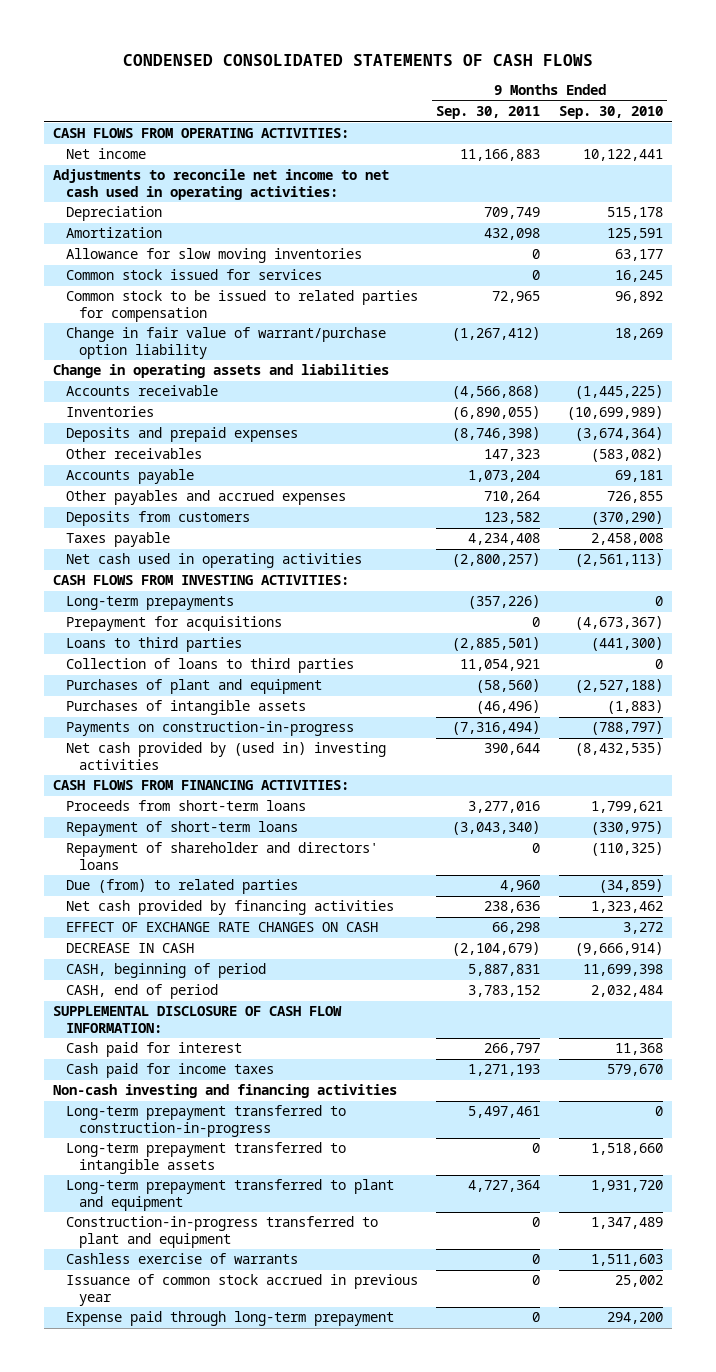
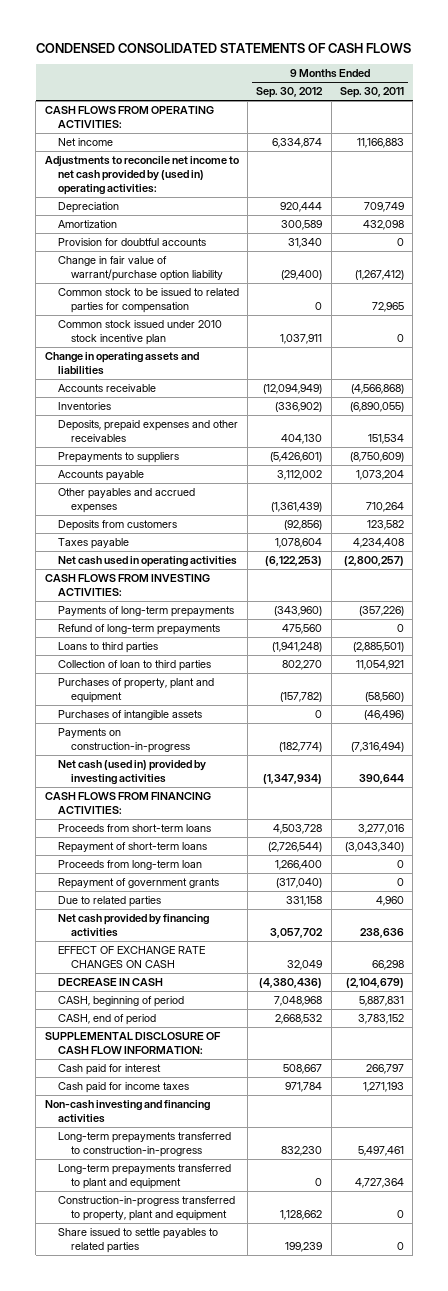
- | 9 Months Ended Sep. 30, 2011 | 9 Months Ended Sep. 30, 2010
+ | 9 Months Ended Sep. 30, 2012 | 9 Months Ended Sep. 30, 2011
- Adjustments to reconcile net income to net cash used in operating activities:
+ Adjustments to reconcile net income to net cash provided by (used in) operating activities:
- Allowance for slow moving inventories | 0 | 63,177
- Common stock issued for services | 0 | 16,245
+ Provision for doubtful accounts | 31,340 | 0
moved down: Common stock to be issued to related parties for compensation | 0 | 72,965
+ Common stock issued under 2010 stock incentive plan | 1,037,911 | 0
- Deposits and prepaid expenses | (8,746,398) | (3,674,364)
- Other receivables | 147,323 | (583,082)
+ Deposits, prepaid expenses and other receivables | 404,130 | 151,534
+ Prepayments to suppliers | (5,426,601) | (8,750,609)
- Long-term prepayments | (357,226) | 0
- Prepayment for acquisitions | 0 | (4,673,367)
+ Payments of long-term prepayments | (343,960) | (357,226)
+ Refund of long-term prepayments | 475,560 | 0
- Collection of loans to third parties | 11,054,921 | 0
- Purchases of plant and equipment | (58,560) | (2,527,188)
+ Collection of loan to third parties | 802,270 | 11,054,921
+ Purchases of property, plant and equipment | (157,782) | (58,560)
- Net cash provided by (used in) investing activities | 390,644 | (8,432,535)
+ Net cash (used in) provided by investing activities | (1,347,934) | 390,644
- Repayment of shareholder and directors' loans | 0 | (110,325)
- Due (from) to related parties | 4,960 | (34,859)
+ Proceeds from long-term loan | 1,266,400 | 0
+ Repayment of government grants | (317,040) | 0
+ Due to related parties | 331,158 | 4,960
- Long-term prepayment transferred to construction-in-progress | 5,497,461 | 0
- Long-term prepayment transferred to intangible assets | 0 | 1,518,660
- Long-term prepayment transferred to plant and equipment | 4,727,364 | 1,931,720
- Construction-in-progress transferred to plant and equipment | 0 | 1,347,489
- Cashless exercise of warrants | 0 | 1,511,603
- Issuance of common stock accrued in previous year | 0 | 25,002
- Expense paid through long-term prepayment | 0 | 294,200
+ Long-term prepayments transferred to construction-in-progress | 832,230 | 5,497,461
+ Long-term prepayments transferred to plant and equipment | 0 | 4,727,364
+ Construction-in-progress transferred to property, plant and equipment | 1,128,662 | 0
+ Share issued to settle payables to related parties | 199,239 | 0

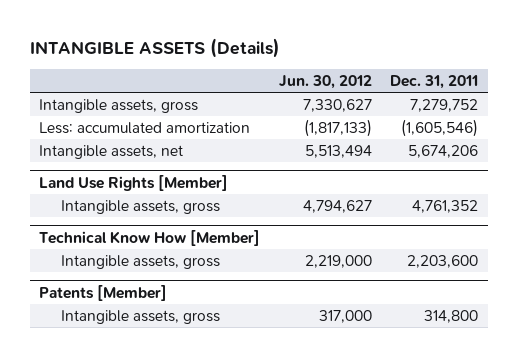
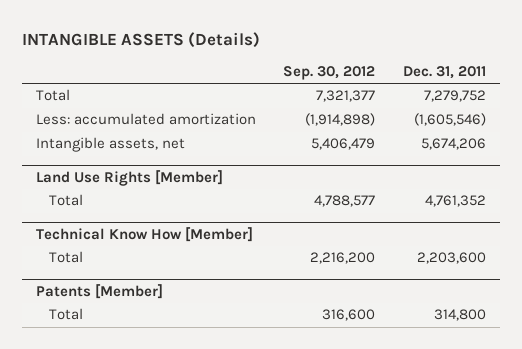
- | Jun. 30, 2012 | Dec. 31, 2011
+ | Sep. 30, 2012 | Dec. 31, 2011
- Intangible assets, gross | 7,330,627 | 7,279,752
+ Total | 7,321,377 | 7,279,752
@ Land Use Rights [Member]
- Intangible assets, gross | 4,794,627 | 4,761,352
+ Total | 4,788,577 | 4,761,352
@ Technical Know How [Member]
- Intangible assets, gross | 2,219,000 | 2,203,600
+ Total | 2,216,200 | 2,203,600
@ Patents [Member]
- Intangible assets, gross | 317,000 | 314,800
+ Total | 316,600 | 314,800

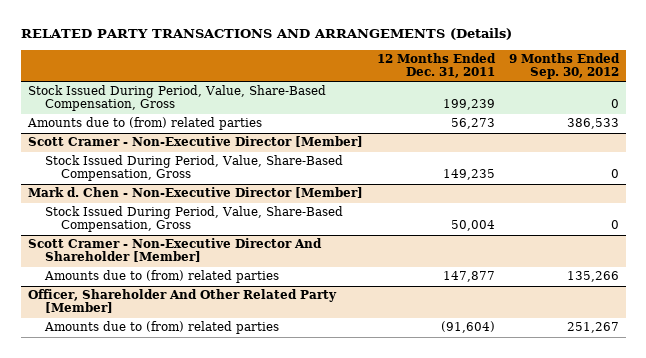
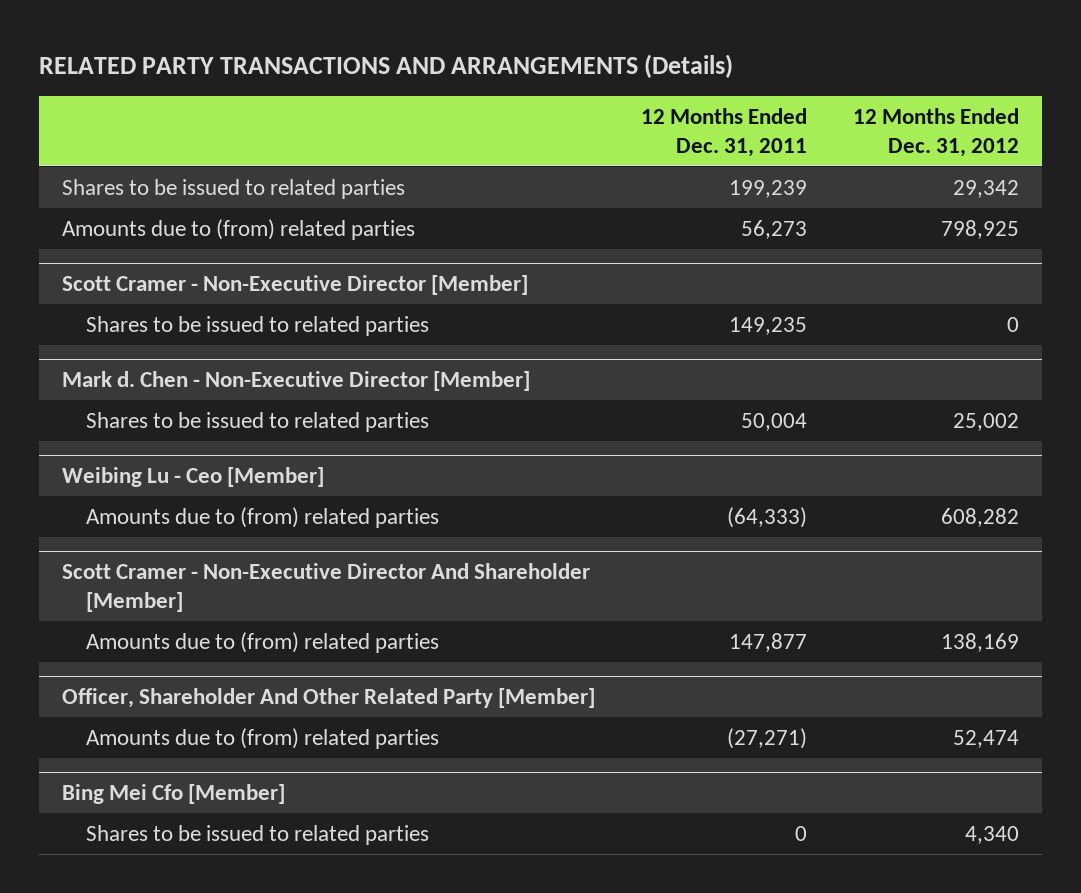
- | 12 Months Ended Dec. 31, 2011 | 9 Months Ended Sep. 30, 2012
+ | 12 Months Ended Dec. 31, 2011 | 12 Months Ended Dec. 31, 2012
- Stock Issued During Period, Value, Share-Based Compensation, Gross | 199,239 | 0
+ Shares to be issued to related parties | 199,239 | 29,342
@ Scott Cramer - Non-Executive Director [Member]
- Stock Issued During Period, Value, Share-Based Compensation, Gross | 149,235 | 0
+ Shares to be issued to related parties | 149,235 | 0
@ Mark d. Chen - Non-Executive Director [Member]
- Stock Issued During Period, Value, Share-Based Compensation, Gross | 50,004 | 0
+ Shares to be issued to related parties | 50,004 | 25,002
+ Weibing Lu - Ceo [Member]
+ Amounts due to (from) related parties | (64,333) | 608,282
@ Officer, Shareholder And Other Related Party [Member]
- Amounts due to (from) related parties | (91,604) | 251,267
+ Amounts due to (from) related parties | (27,271) | 52,474
+ Bing Mei Cfo [Member]
+ Shares to be issued to related parties | 0 | 4,340

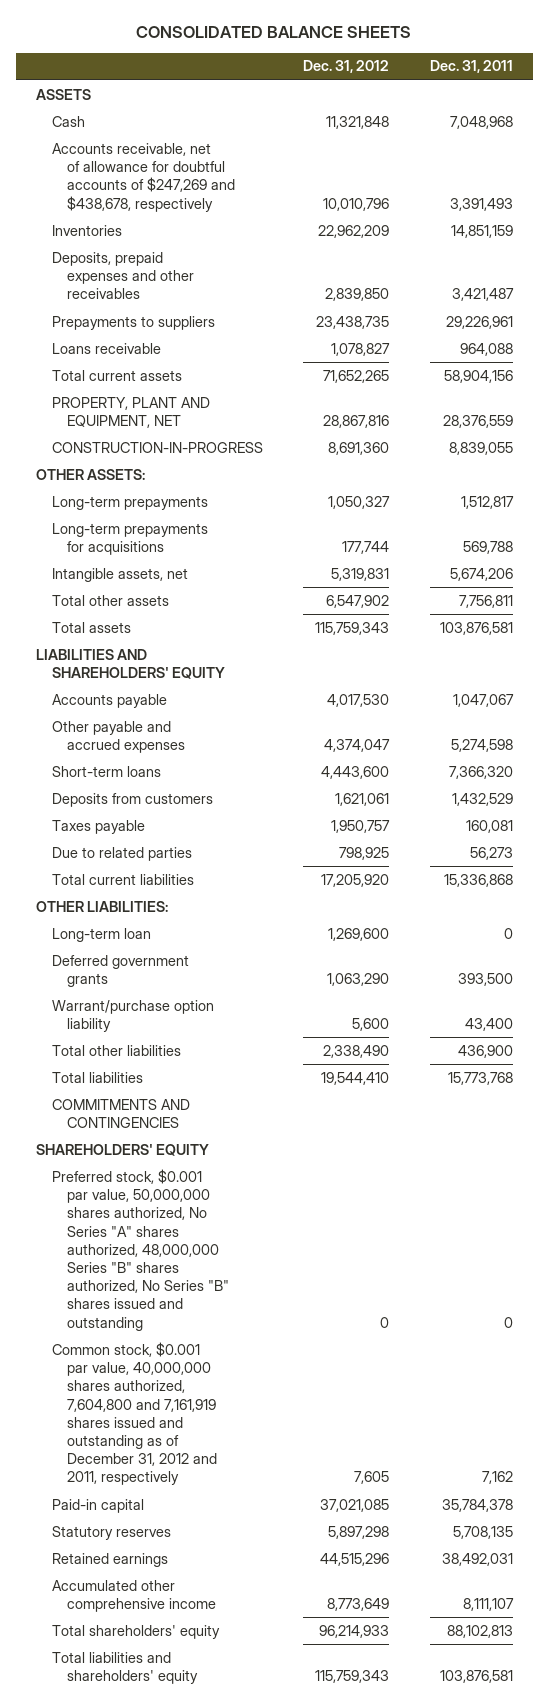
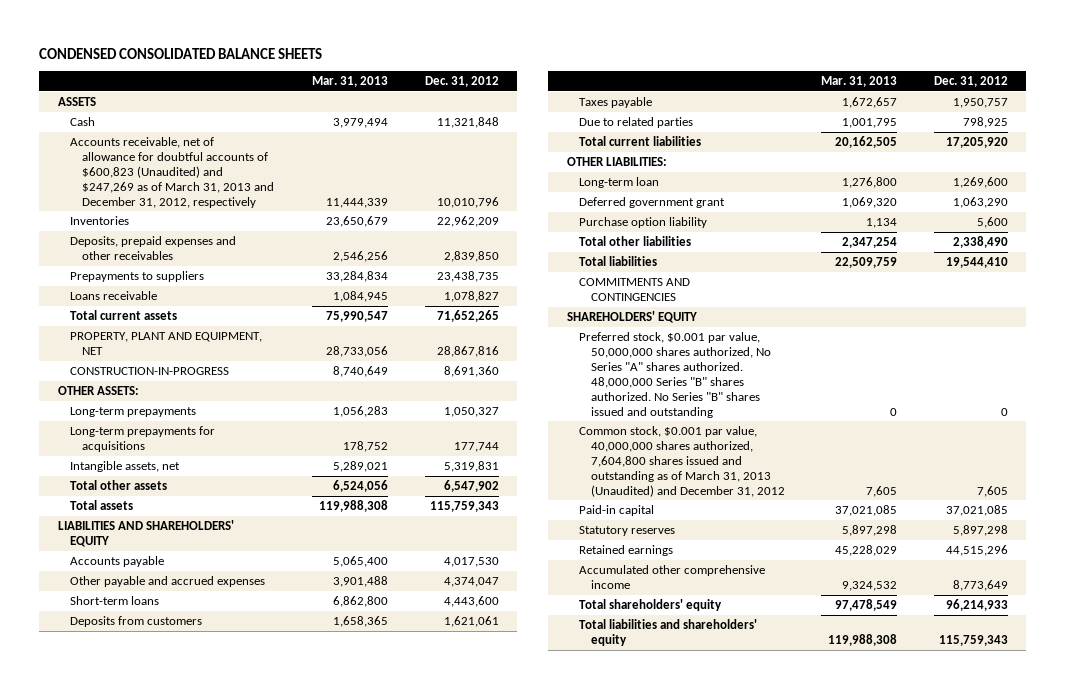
- CONSOLIDATED BALANCE SHEETS
+ CONDENSED CONSOLIDATED BALANCE SHEETS
- | Dec. 31, 2012 | Dec. 31, 2011
+ | Mar. 31, 2013 | Dec. 31, 2012
- Accounts receivable, net of allowance for doubtful accounts of $247,269 and $438,678, respectively | 10,010,796 | 3,391,493
+ Accounts receivable, net of allowance for doubtful accounts of $600,823 (Unaudited) and $247,269 as of March 31, 2013 and December 31, 2012, respectively | 11,444,339 | 10,010,796
- Deferred government grants | 1,063,290 | 393,500
- Warrant/purchase option liability | 5,600 | 43,400
+ Deferred government grant | 1,069,320 | 1,063,290
+ Purchase option liability | 1,134 | 5,600
- Preferred stock, $0.001 par value, 50,000,000 shares authorized, No Series "A" shares authorized, 48,000,000 Series "B" shares authorized, No Series "B" shares issued and outstanding | 0 | 0
- Common stock, $0.001 par value, 40,000,000 shares authorized, 7,604,800 and 7,161,919 shares issued and outstanding as of December 31, 2012 and 2011, respectively | 7,605 | 7,162
+ Preferred stock, $0.001 par value, 50,000,000 shares authorized, No Series "A" shares authorized. 48,000,000 Series "B" shares authorized. No Series "B" shares issued and outstanding | 0 | 0
+ Common stock, $0.001 par value, 40,000,000 shares authorized, 7,604,800 shares issued and outstanding as of March 31, 2013 (Unaudited) and December 31, 2012 | 7,605 | 7,605

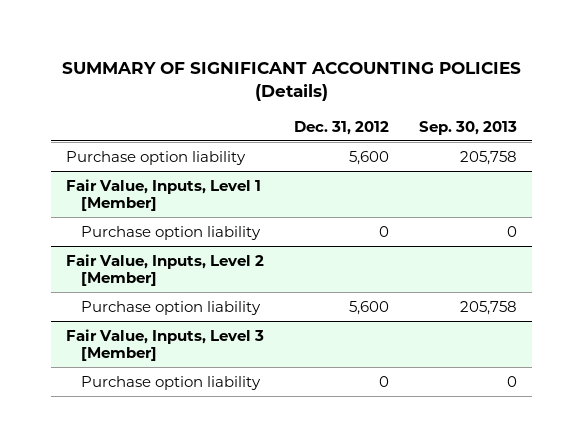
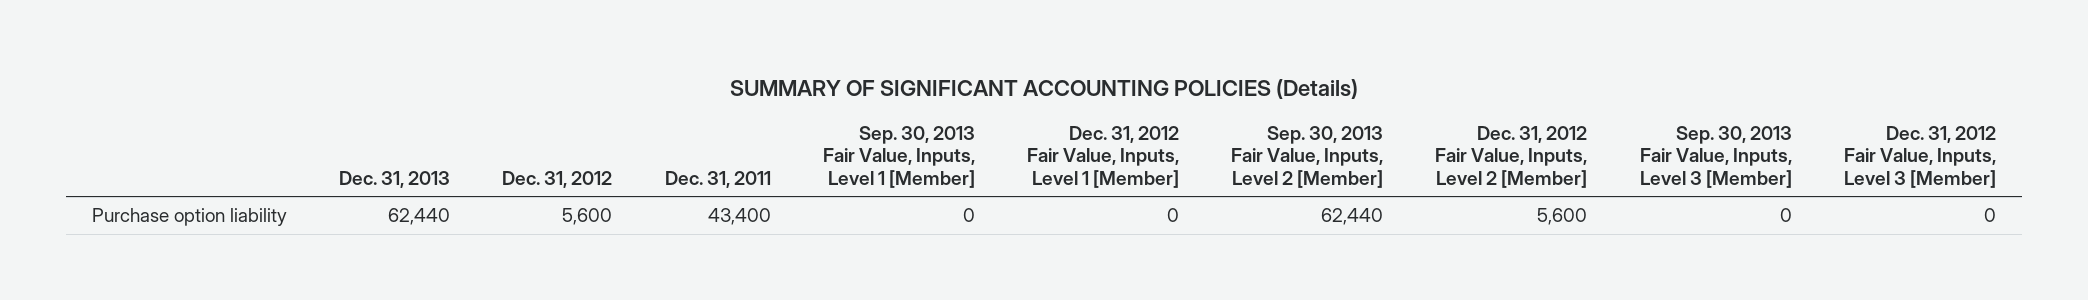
- | Dec. 31, 2012 | Sep. 30, 2013
+ | Dec. 31, 2013 | Dec. 31, 2012 | Dec. 31, 2011 | Sep. 30, 2013 Fair Value, Inputs, Level 1 [Member] | Dec. 31, 2012 Fair Value, Inputs, Level 1 [Member] | Sep. 30, 2013 Fair Value, Inputs, Level 2 [Member] | Dec. 31, 2012 Fair Value, Inputs, Level 2 [Member] | Sep. 30, 2013 Fair Value, Inputs, Level 3 [Member] | Dec. 31, 2012 Fair Value, Inputs, Level 3 [Member]
- Fair Value, Inputs, Level 1 [Member]
- Purchase option liability | 0 | 0
- Fair Value, Inputs, Level 2 [Member]
- Purchase option liability | 5,600 | 205,758
- Fair Value, Inputs, Level 3 [Member]
- Purchase option liability | 0 | 0

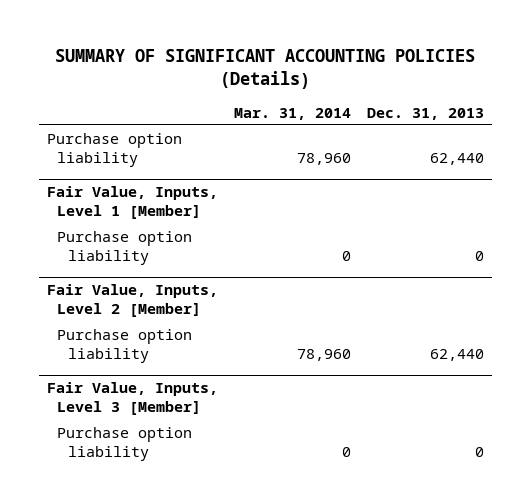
- | Dec. 31, 2013 | Dec. 31, 2012 | Dec. 31, 2011 | Sep. 30, 2013 Fair Value, Inputs, Level 1 [Member] | Dec. 31, 2012 Fair Value, Inputs, Level 1 [Member] | Sep. 30, 2013 Fair Value, Inputs, Level 2 [Member] | Dec. 31, 2012 Fair Value, Inputs, Level 2 [Member] | Sep. 30, 2013 Fair Value, Inputs, Level 3 [Member] | Dec. 31, 2012 Fair Value, Inputs, Level 3 [Member]
+ | Mar. 31, 2014 | Dec. 31, 2013
+ Fair Value, Inputs, Level 1 [Member]
+ Purchase option liability | 0 | 0
+ Fair Value, Inputs, Level 2 [Member]
+ Purchase option liability | 78,960 | 62,440
+ Fair Value, Inputs, Level 3 [Member]
+ Purchase option liability | 0 | 0

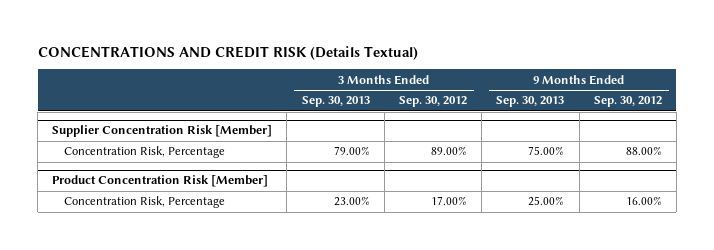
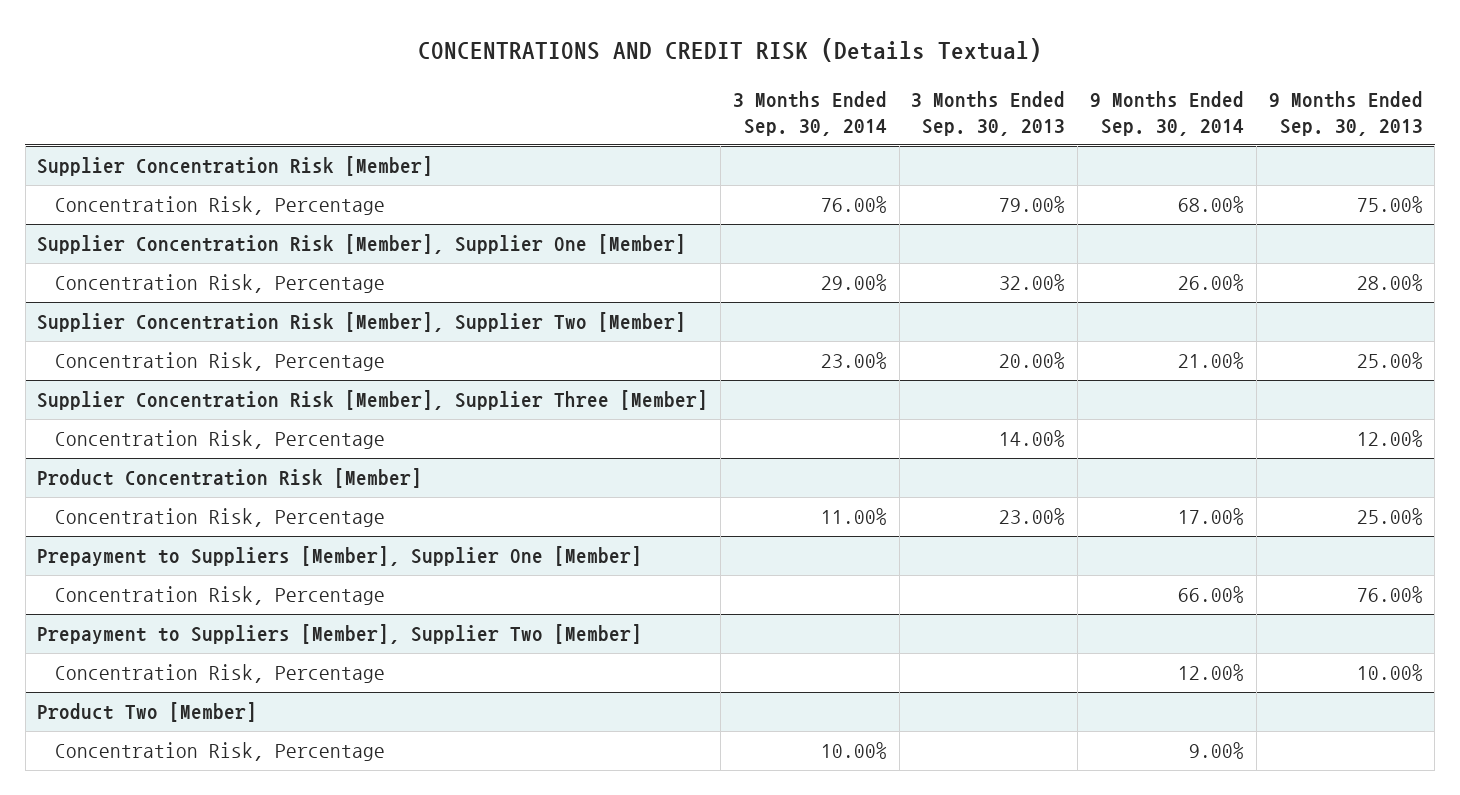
- | 3 Months Ended Sep. 30, 2013 | 3 Months Ended Sep. 30, 2012 | 9 Months Ended Sep. 30, 2013 | 9 Months Ended Sep. 30, 2012
+ | 3 Months Ended Sep. 30, 2014 | 3 Months Ended Sep. 30, 2013 | 9 Months Ended Sep. 30, 2014 | 9 Months Ended Sep. 30, 2013
+ Supplier Concentration Risk [Member], Supplier One [Member]
+ Concentration Risk, Percentage | 29.00% | 32.00% | 26.00% | 28.00%
+ Supplier Concentration Risk [Member], Supplier Two [Member]
+ Concentration Risk, Percentage | 23.00% | 20.00% | 21.00% | 25.00%
+ Supplier Concentration Risk [Member], Supplier Three [Member]
+ Concentration Risk, Percentage | | 14.00% | | 12.00%
+ Prepayment to Suppliers [Member], Supplier One [Member]
+ Concentration Risk, Percentage | | | 66.00% | 76.00%
+ Prepayment to Suppliers [Member], Supplier Two [Member]
+ Concentration Risk, Percentage | | | 12.00% | 10.00%
+ Product Two [Member]
+ Concentration Risk, Percentage | 10.00% | | 9.00% |

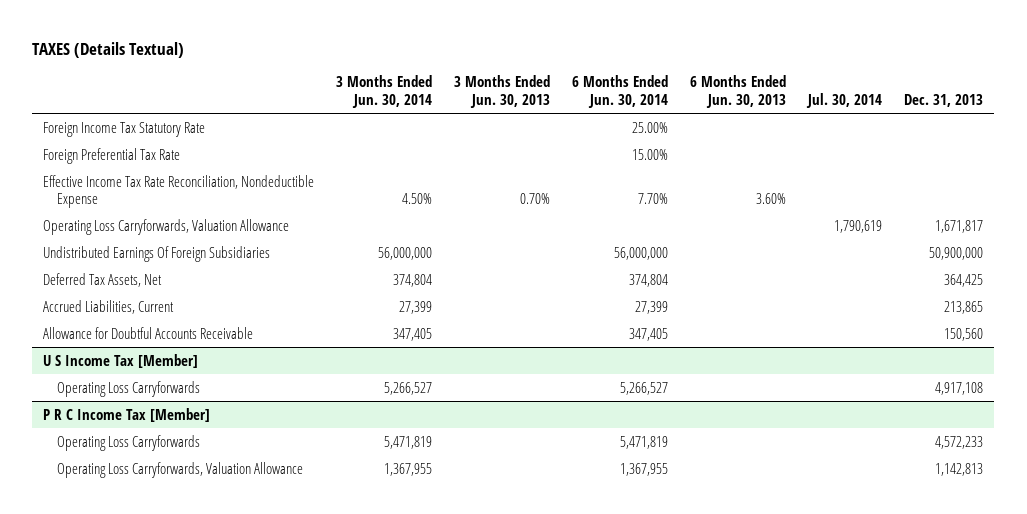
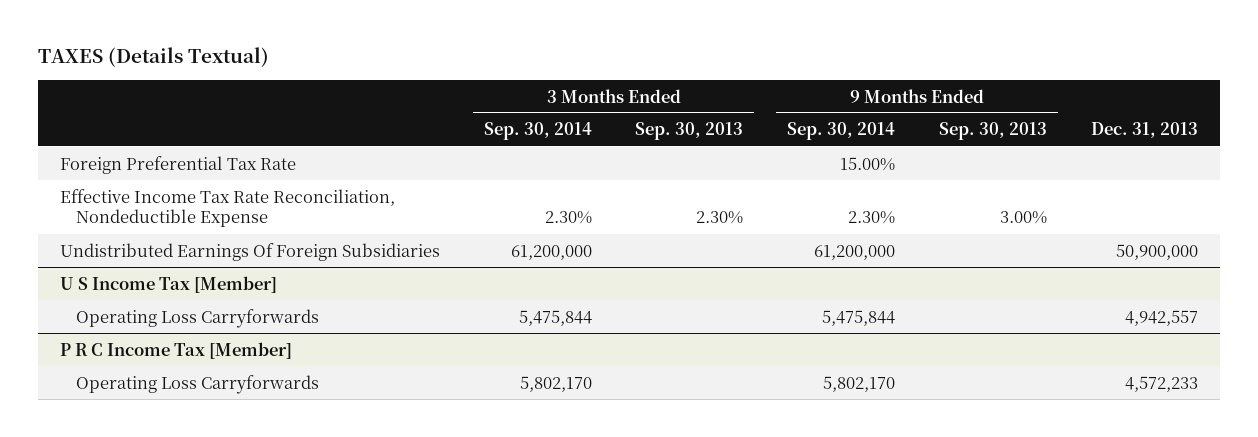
- | 3 Months Ended Jun. 30, 2014 | 3 Months Ended Jun. 30, 2013 | 6 Months Ended Jun. 30, 2014 | 6 Months Ended Jun. 30, 2013 | Jul. 30, 2014 | Dec. 31, 2013
+ | 3 Months Ended Sep. 30, 2014 | 3 Months Ended Sep. 30, 2013 | 9 Months Ended Sep. 30, 2014 | 9 Months Ended Sep. 30, 2013 | Dec. 31, 2013
- Foreign Income Tax Statutory Rate | | | 25.00% | | |
- Operating Loss Carryforwards, Valuation Allowance | | | | | 1,790,619 | 1,671,817
- Deferred Tax Assets, Net | 374,804 | | 374,804 | | | 364,425
- Accrued Liabilities, Current | 27,399 | | 27,399 | | | 213,865
- Allowance for Doubtful Accounts Receivable | 347,405 | | 347,405 | | | 150,560
@ U S Income Tax [Member]
- Operating Loss Carryforwards | 5,266,527 | | 5,266,527 | | | 4,917,108
+ Operating Loss Carryforwards | 5,475,844 | | 5,475,844 | | 4,942,557
@ P R C Income Tax [Member]
- Operating Loss Carryforwards, Valuation Allowance | 1,367,955 | | 1,367,955 | | | 1,142,813

